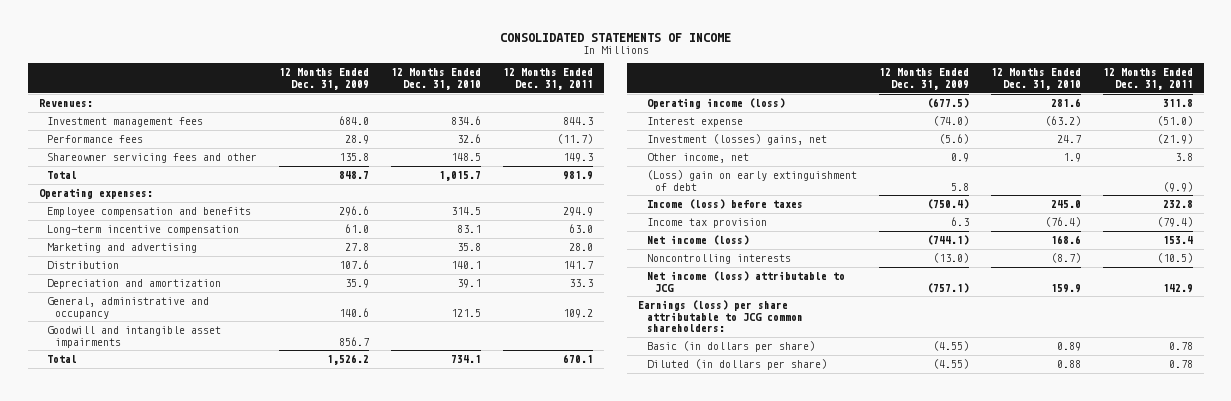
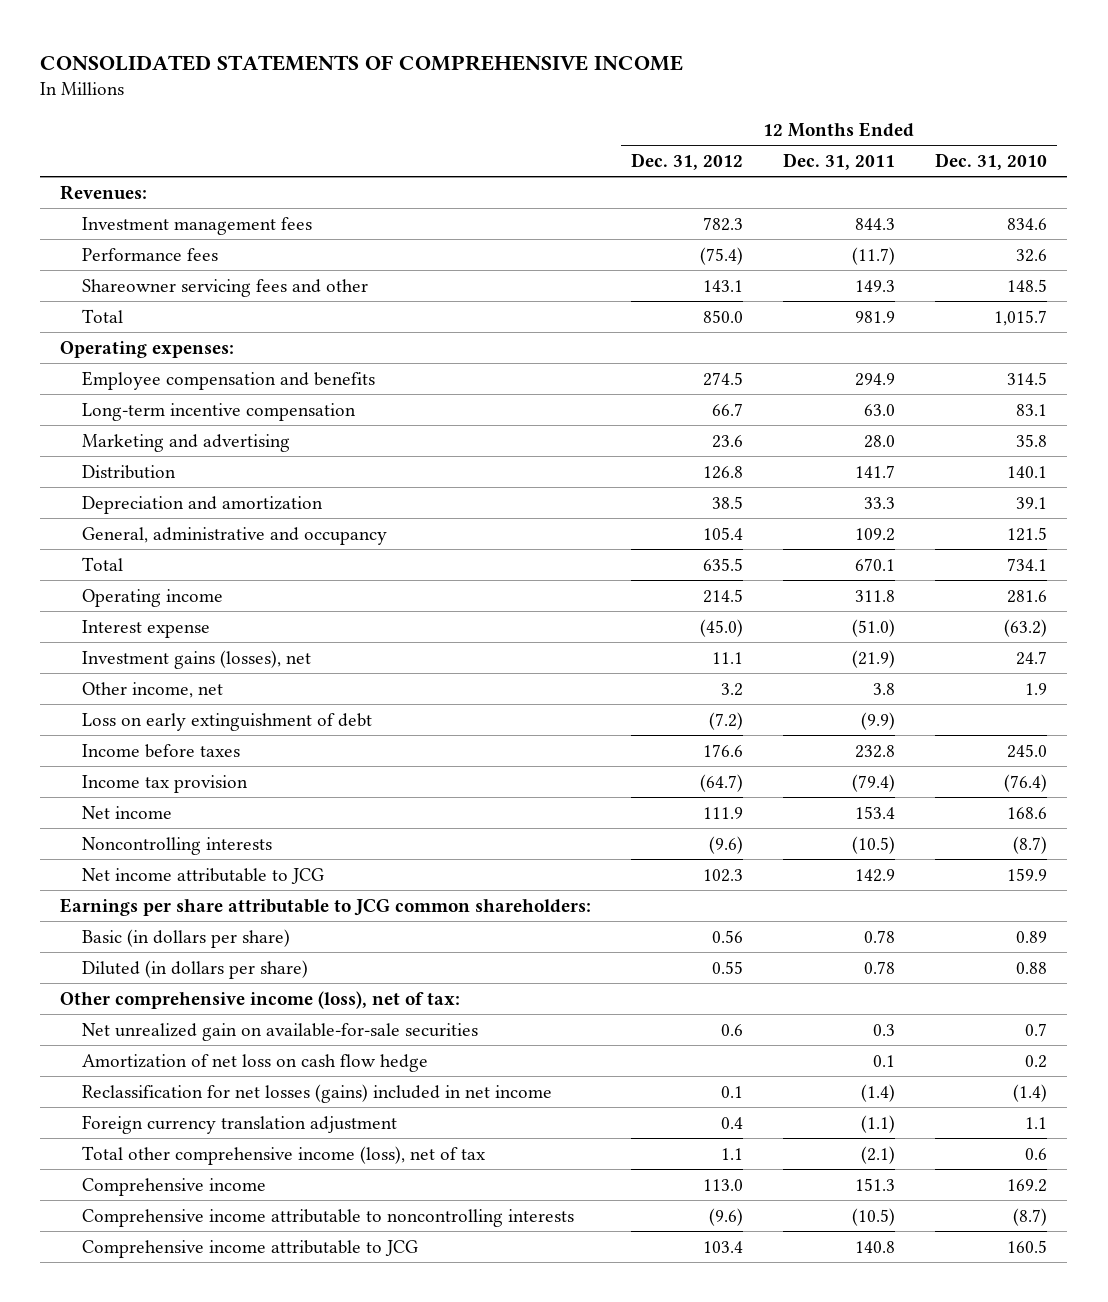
- CONSOLIDATED STATEMENTS OF INCOME
+ CONSOLIDATED STATEMENTS OF COMPREHENSIVE INCOME
- | 12 Months Ended Dec. 31, 2009 | 12 Months Ended Dec. 31, 2010 | 12 Months Ended Dec. 31, 2011
+ | 12 Months Ended Dec. 31, 2012 | 12 Months Ended Dec. 31, 2011 | 12 Months Ended Dec. 31, 2010
- Goodwill and intangible asset impairments | 856.7 | |
- Operating income (loss) | (677.5) | 281.6 | 311.8
+ Operating income | 214.5 | 311.8 | 281.6
- Investment (losses) gains, net | (5.6) | 24.7 | (21.9)
+ Investment gains (losses), net | 11.1 | (21.9) | 24.7
- (Loss) gain on early extinguishment of debt | 5.8 | | (9.9)
- Income (loss) before taxes | (750.4) | 245.0 | 232.8
+ Loss on early extinguishment of debt | (7.2) | (9.9) |
+ Income before taxes | 176.6 | 232.8 | 245.0
- Net income (loss) | (744.1) | 168.6 | 153.4
+ Net income | 111.9 | 153.4 | 168.6
- Net income (loss) attributable to JCG | (757.1) | 159.9 | 142.9
- Earnings (loss) per share attributable to JCG common shareholders:
+ Net income attributable to JCG | 102.3 | 142.9 | 159.9
+ Earnings per share attributable to JCG common shareholders:
+ Other comprehensive income (loss), net of tax:
+ Net unrealized gain on available-for-sale securities | 0.6 | 0.3 | 0.7
+ Amortization of net loss on cash flow hedge | | 0.1 | 0.2
+ Reclassification for net losses (gains) included in net income | 0.1 | (1.4) | (1.4)
+ Foreign currency translation adjustment | 0.4 | (1.1) | 1.1
+ Total other comprehensive income (loss), net of tax | 1.1 | (2.1) | 0.6
+ Comprehensive income | 113.0 | 151.3 | 169.2
+ Comprehensive income attributable to noncontrolling interests | (9.6) | (10.5) | (8.7)
+ Comprehensive income attributable to JCG | 103.4 | 140.8 | 160.5

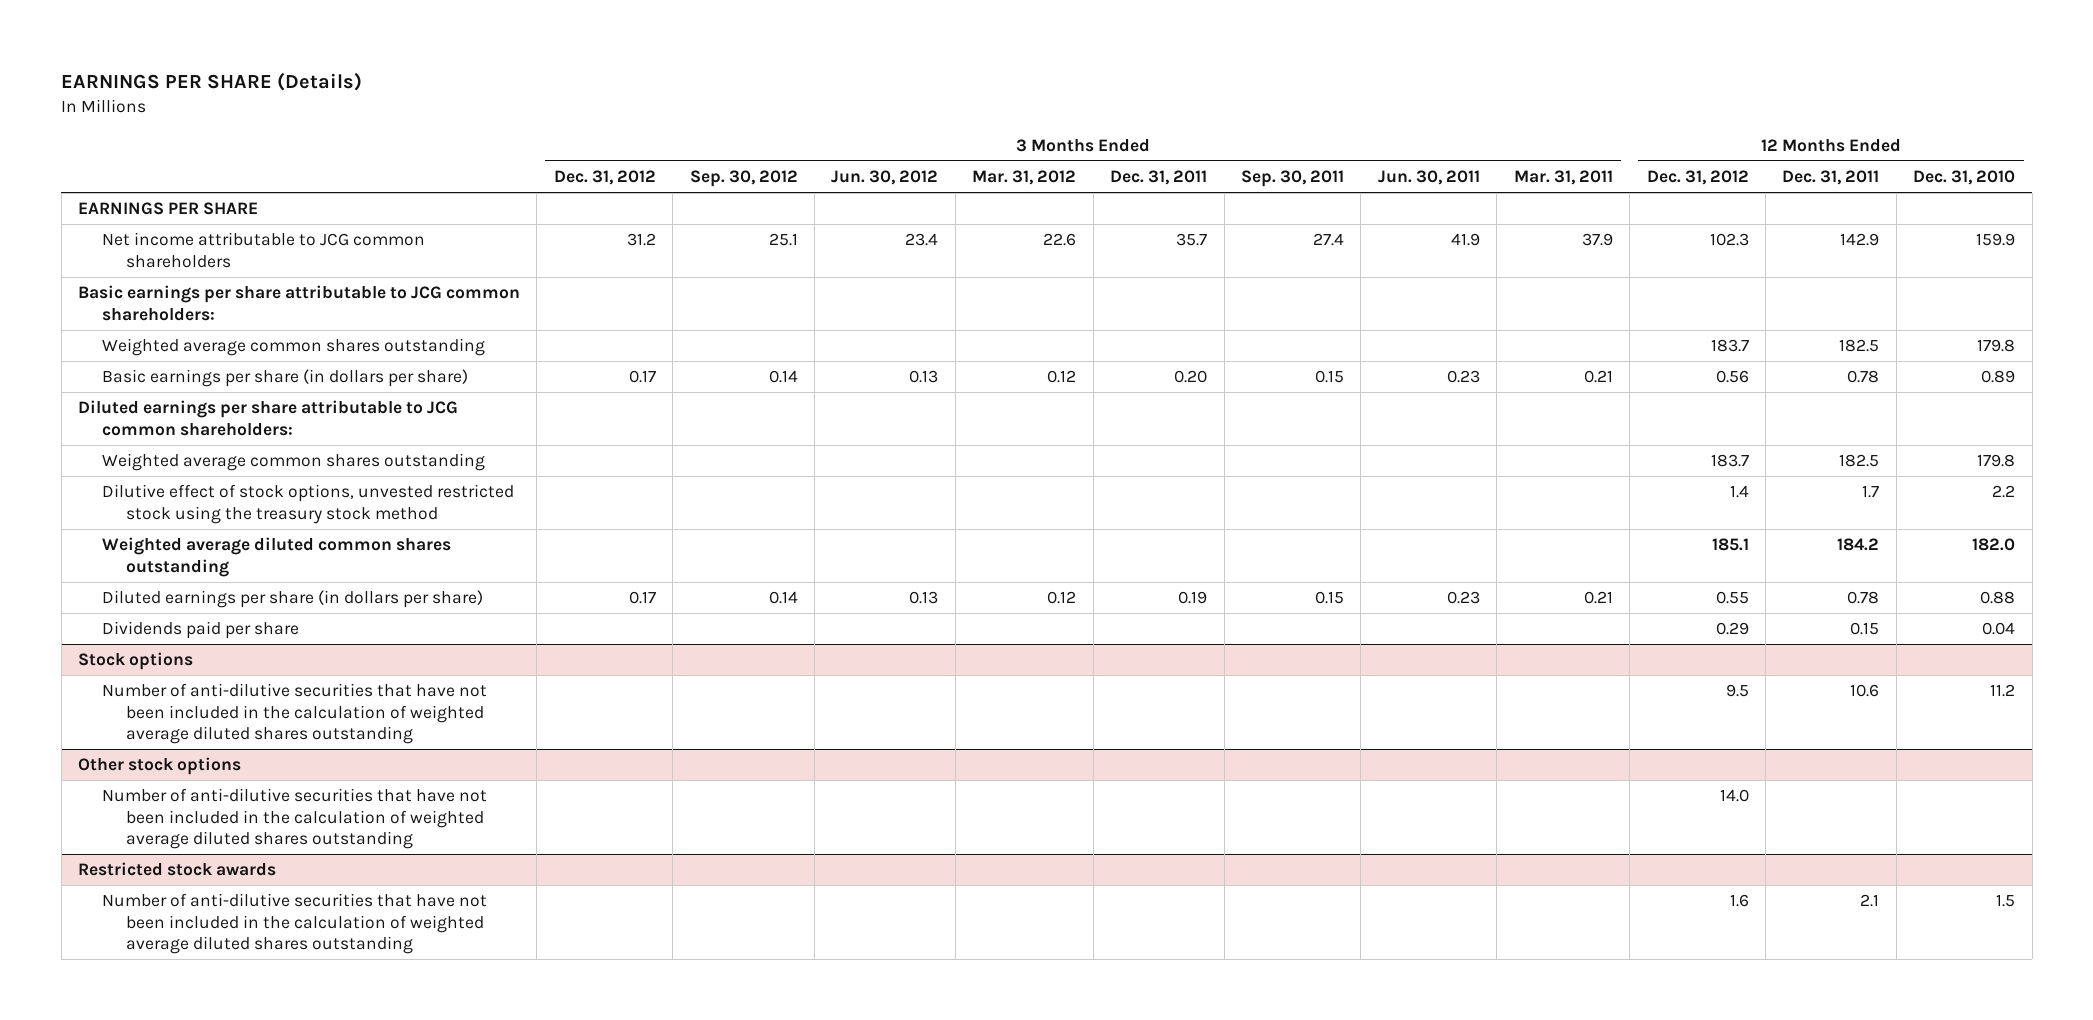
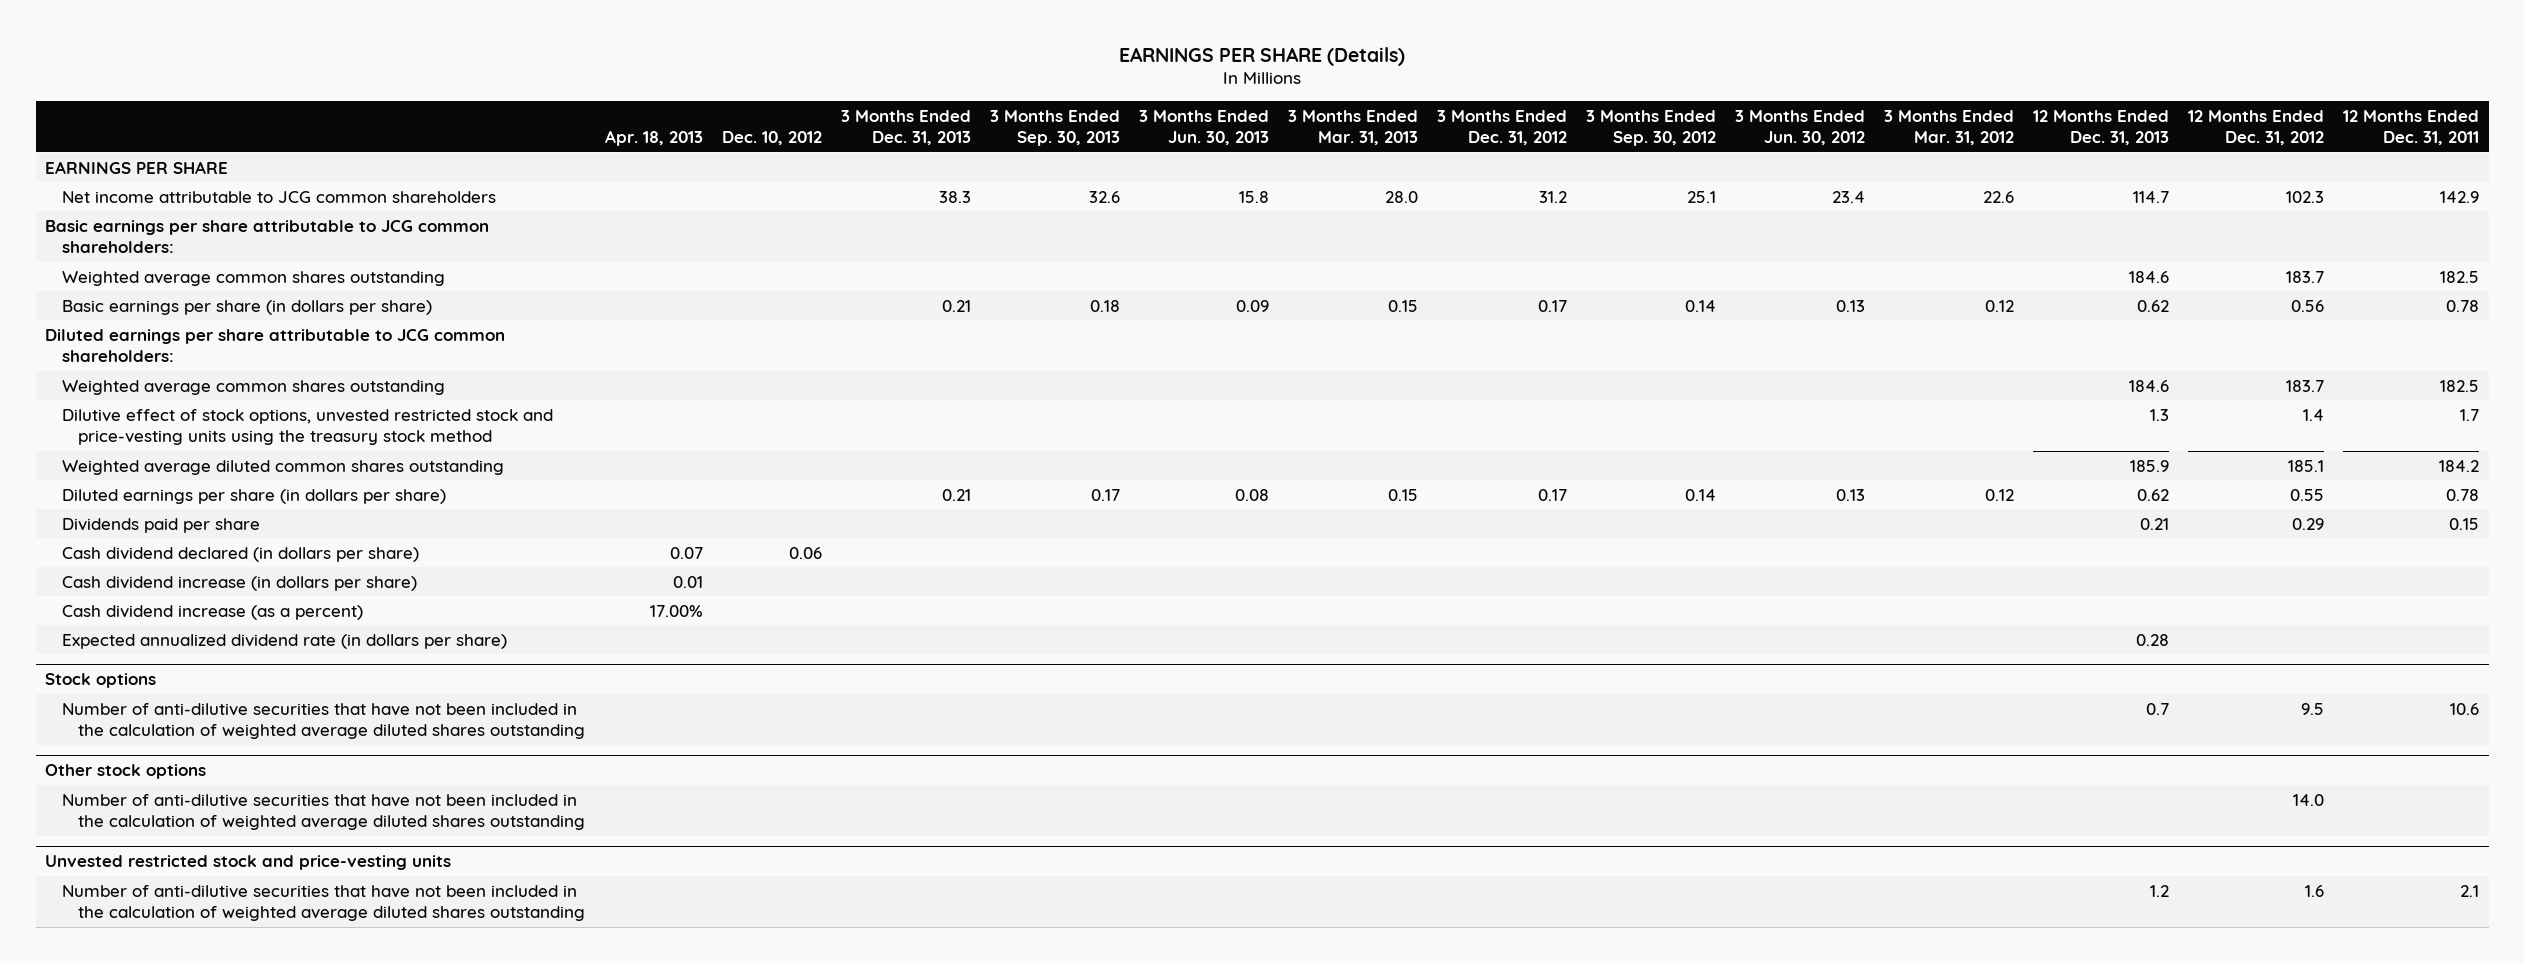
- | 3 Months Ended Dec. 31, 2012 | 3 Months Ended Sep. 30, 2012 | 3 Months Ended Jun. 30, 2012 | 3 Months Ended Mar. 31, 2012 | 3 Months Ended Dec. 31, 2011 | 3 Months Ended Sep. 30, 2011 | 3 Months Ended Jun. 30, 2011 | 3 Months Ended Mar. 31, 2011 | 12 Months Ended Dec. 31, 2012 | 12 Months Ended Dec. 31, 2011 | 12 Months Ended Dec. 31, 2010
+ | Apr. 18, 2013 | Dec. 10, 2012 | 3 Months Ended Dec. 31, 2013 | 3 Months Ended Sep. 30, 2013 | 3 Months Ended Jun. 30, 2013 | 3 Months Ended Mar. 31, 2013 | 3 Months Ended Dec. 31, 2012 | 3 Months Ended Sep. 30, 2012 | 3 Months Ended Jun. 30, 2012 | 3 Months Ended Mar. 31, 2012 | 12 Months Ended Dec. 31, 2013 | 12 Months Ended Dec. 31, 2012 | 12 Months Ended Dec. 31, 2011
- Dilutive effect of stock options, unvested restricted stock using the treasury stock method | | | | | | | | | 1.4 | 1.7 | 2.2
+ Dilutive effect of stock options, unvested restricted stock and price-vesting units using the treasury stock method | | | | | | | | | | | 1.3 | 1.4 | 1.7
+ Cash dividend declared (in dollars per share) | 0.07 | 0.06 | | | | | | | | | | |
+ Cash dividend increase (in dollars per share) | 0.01 | | | | | | | | | | | |
+ Cash dividend increase (as a percent) | 17.00% | | | | | | | | | | | |
+ Expected annualized dividend rate (in dollars per share) | | | | | | | | | | | 0.28 | |
- Restricted stock awards
+ Unvested restricted stock and price-vesting units

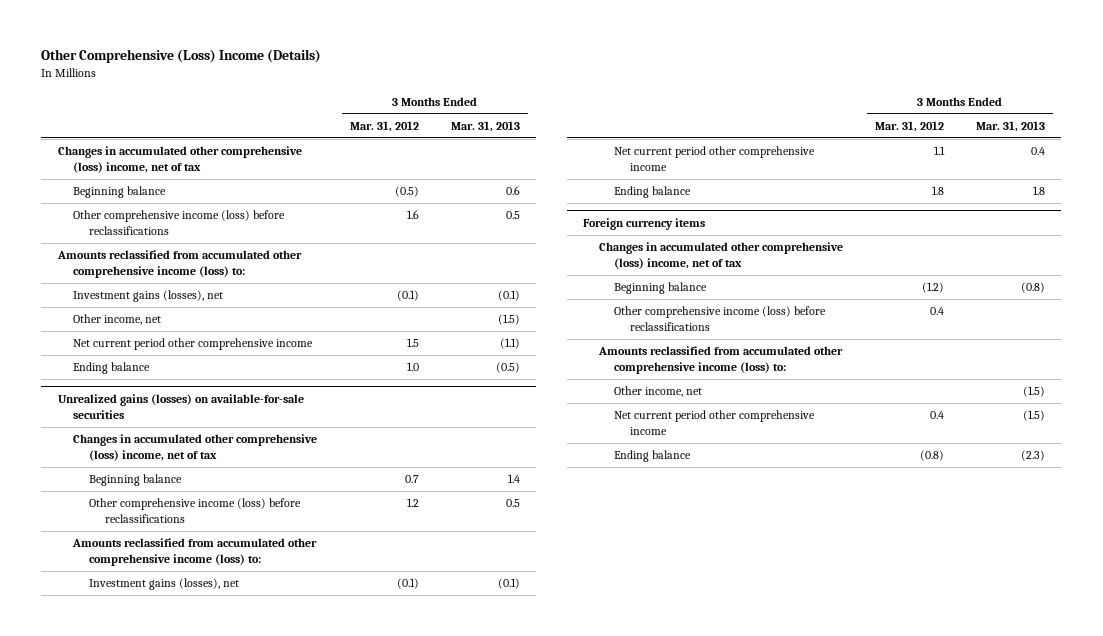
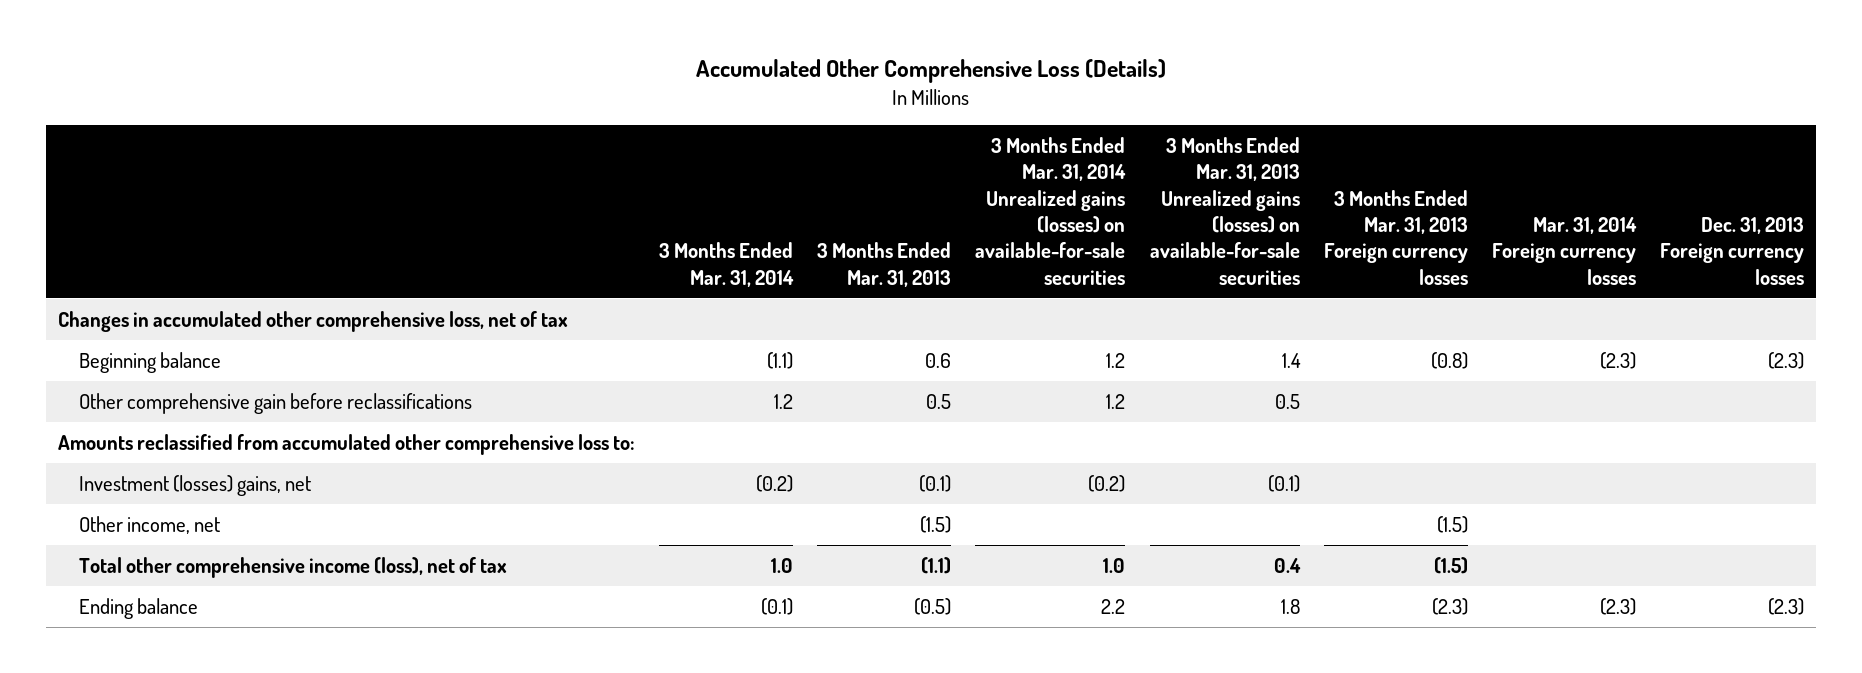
- Other Comprehensive (Loss) Income (Details)
+ Accumulated Other Comprehensive Loss (Details)
- | 3 Months Ended Mar. 31, 2012 | 3 Months Ended Mar. 31, 2013
+ | 3 Months Ended Mar. 31, 2014 | 3 Months Ended Mar. 31, 2013 | 3 Months Ended Mar. 31, 2014 Unrealized gains (losses) on available-for-sale securities | 3 Months Ended Mar. 31, 2013 Unrealized gains (losses) on available-for-sale securities | 3 Months Ended Mar. 31, 2013 Foreign currency losses | Mar. 31, 2014 Foreign currency losses | Dec. 31, 2013 Foreign currency losses
- Changes in accumulated other comprehensive (loss) income, net of tax
+ Changes in accumulated other comprehensive loss, net of tax
- Other comprehensive income (loss) before reclassifications | 1.6 | 0.5
- Amounts reclassified from accumulated other comprehensive income (loss) to:
- Investment gains (losses), net | (0.1) | (0.1)
+ Other comprehensive gain before reclassifications | 1.2 | 0.5 | 1.2 | 0.5 | | |
+ Amounts reclassified from accumulated other comprehensive loss to:
+ Investment (losses) gains, net | (0.2) | (0.1) | (0.2) | (0.1) | | |
- Net current period other comprehensive income | 1.5 | (1.1)
+ Total other comprehensive income (loss), net of tax | 1.0 | (1.1) | 1.0 | 0.4 | (1.5) | |
- Unrealized gains (losses) on available-for-sale securities
- Changes in accumulated other comprehensive (loss) income, net of tax
- Beginning balance | 0.7 | 1.4
- Other comprehensive income (loss) before reclassifications | 1.2 | 0.5
- Amounts reclassified from accumulated other comprehensive income (loss) to:
- Investment gains (losses), net | (0.1) | (0.1)
- Net current period other comprehensive income | 1.1 | 0.4
- Ending balance | 1.8 | 1.8
- Foreign currency items
- Changes in accumulated other comprehensive (loss) income, net of tax
- Beginning balance | (1.2) | (0.8)
- Other comprehensive income (loss) before reclassifications | 0.4 |
- Amounts reclassified from accumulated other comprehensive income (loss) to:
- Other income, net | | (1.5)
- Net current period other comprehensive income | 0.4 | (1.5)
- Ending balance | (0.8) | (2.3)

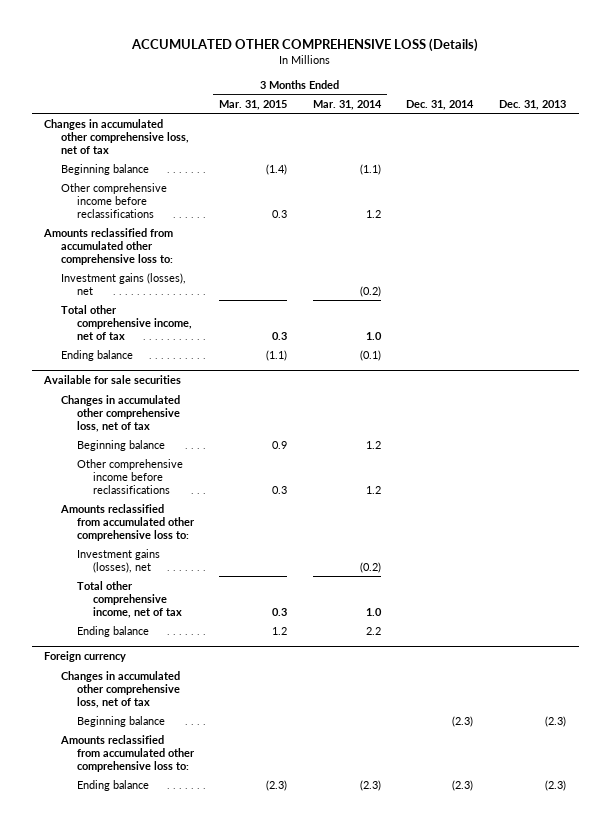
- Accumulated Other Comprehensive Loss (Details)
+ ACCUMULATED OTHER COMPREHENSIVE LOSS (Details)
- | 3 Months Ended Mar. 31, 2014 | 3 Months Ended Mar. 31, 2013 | 3 Months Ended Mar. 31, 2014 Unrealized gains (losses) on available-for-sale securities | 3 Months Ended Mar. 31, 2013 Unrealized gains (losses) on available-for-sale securities | 3 Months Ended Mar. 31, 2013 Foreign currency losses | Mar. 31, 2014 Foreign currency losses | Dec. 31, 2013 Foreign currency losses
+ | 3 Months Ended Mar. 31, 2015 | 3 Months Ended Mar. 31, 2014 | Dec. 31, 2014 | Dec. 31, 2013
- Other comprehensive gain before reclassifications | 1.2 | 0.5 | 1.2 | 0.5 | | |
+ Other comprehensive income before reclassifications | 0.3 | 1.2 | |
- Investment (losses) gains, net | (0.2) | (0.1) | (0.2) | (0.1) | | |
- Other income, net | | (1.5) | | | (1.5) | |
- Total other comprehensive income (loss), net of tax | 1.0 | (1.1) | 1.0 | 0.4 | (1.5) | |
+ Investment gains (losses), net | | (0.2) | |
+ Total other comprehensive income, net of tax | 0.3 | 1.0 | |
+ Available for sale securities
+ Changes in accumulated other comprehensive loss, net of tax
+ Beginning balance | 0.9 | 1.2 | |
+ Other comprehensive income before reclassifications | 0.3 | 1.2 | |
+ Amounts reclassified from accumulated other comprehensive loss to:
+ Investment gains (losses), net | | (0.2) | |
+ Total other comprehensive income, net of tax | 0.3 | 1.0 | |
+ Ending balance | 1.2 | 2.2 | |
+ Foreign currency
+ Changes in accumulated other comprehensive loss, net of tax
+ Beginning balance | | | (2.3) | (2.3)
+ Amounts reclassified from accumulated other comprehensive loss to:
+ Ending balance | (2.3) | (2.3) | (2.3) | (2.3)

